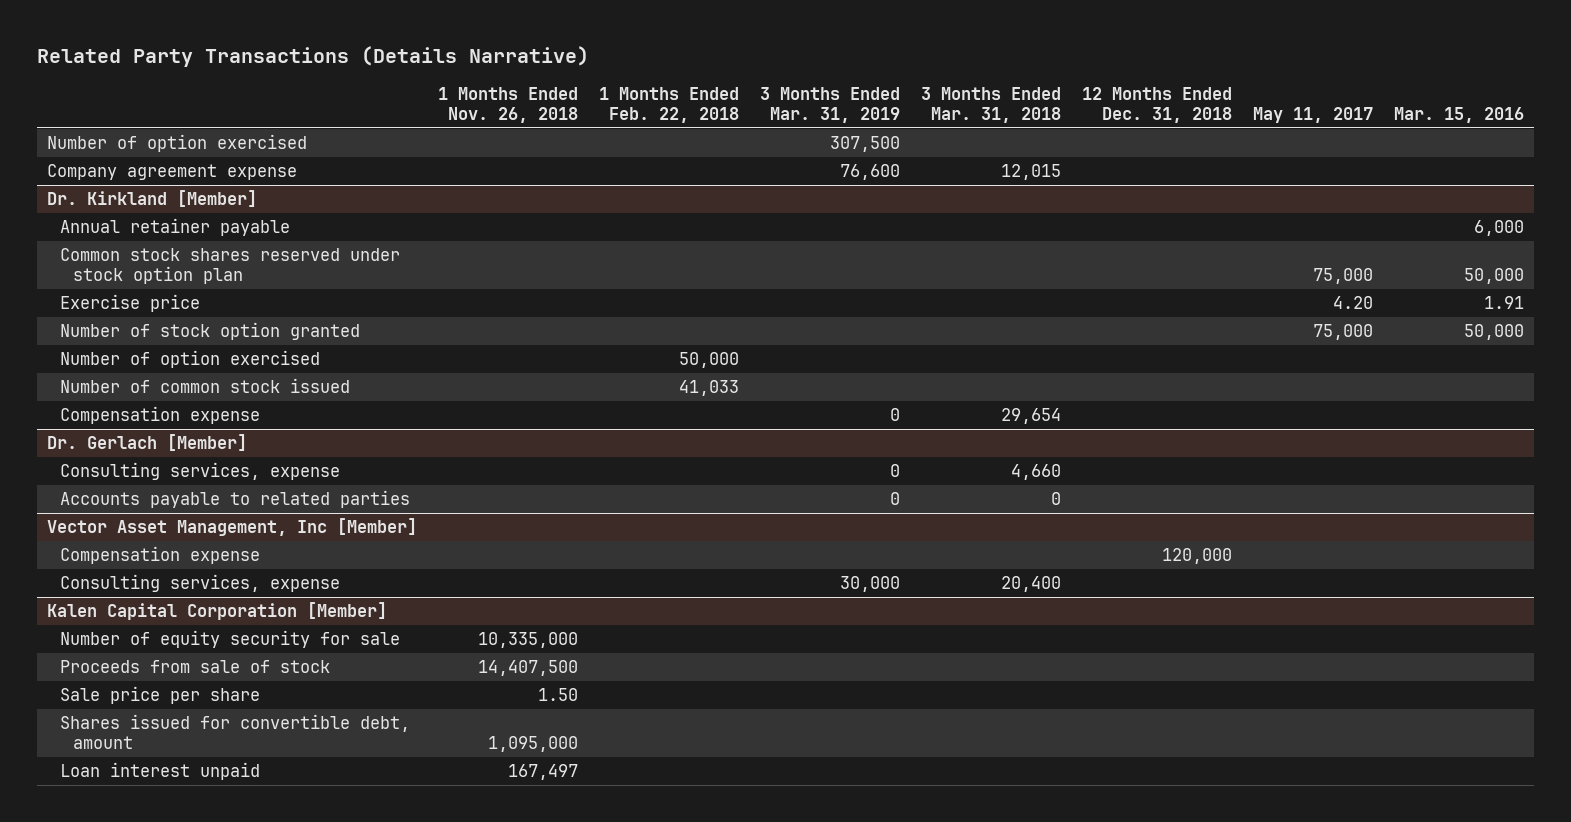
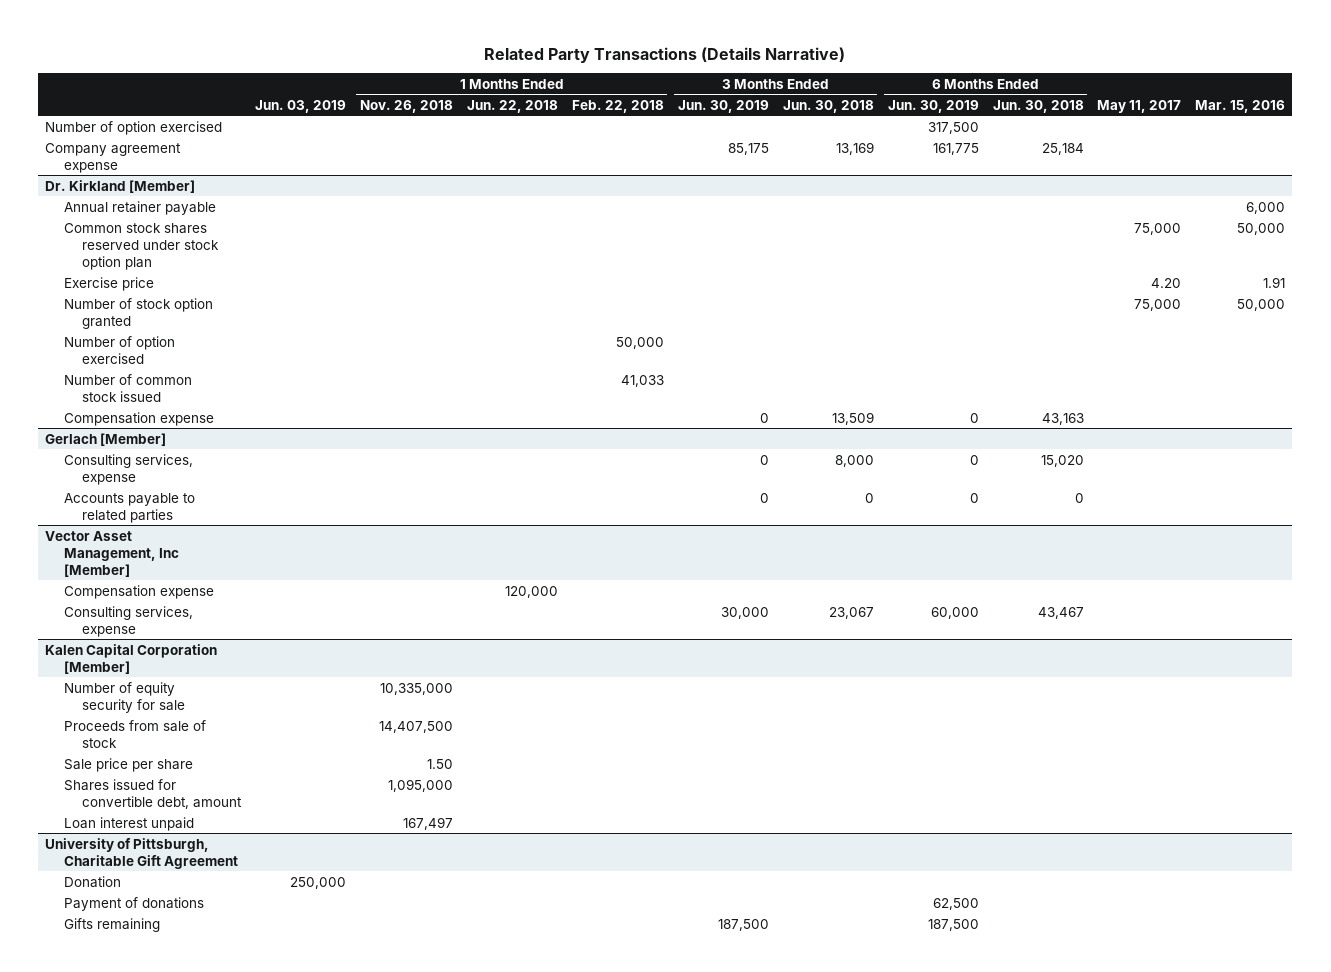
- | 1 Months Ended Nov. 26, 2018 | 1 Months Ended Feb. 22, 2018 | 3 Months Ended Mar. 31, 2019 | 3 Months Ended Mar. 31, 2018 | 12 Months Ended Dec. 31, 2018 | May 11, 2017 | Mar. 15, 2016
+ | Jun. 03, 2019 | 1 Months Ended Nov. 26, 2018 | 1 Months Ended Jun. 22, 2018 | 1 Months Ended Feb. 22, 2018 | 3 Months Ended Jun. 30, 2019 | 3 Months Ended Jun. 30, 2018 | 6 Months Ended Jun. 30, 2019 | 6 Months Ended Jun. 30, 2018 | May 11, 2017 | Mar. 15, 2016
- Dr. Gerlach [Member]
+ Gerlach [Member]
+ University of Pittsburgh, Charitable Gift Agreement
+ Donation | 250,000 | | | | | | | | |
+ Payment of donations | | | | | | | 62,500 | | |
+ Gifts remaining | | | | | 187,500 | | 187,500 | | |

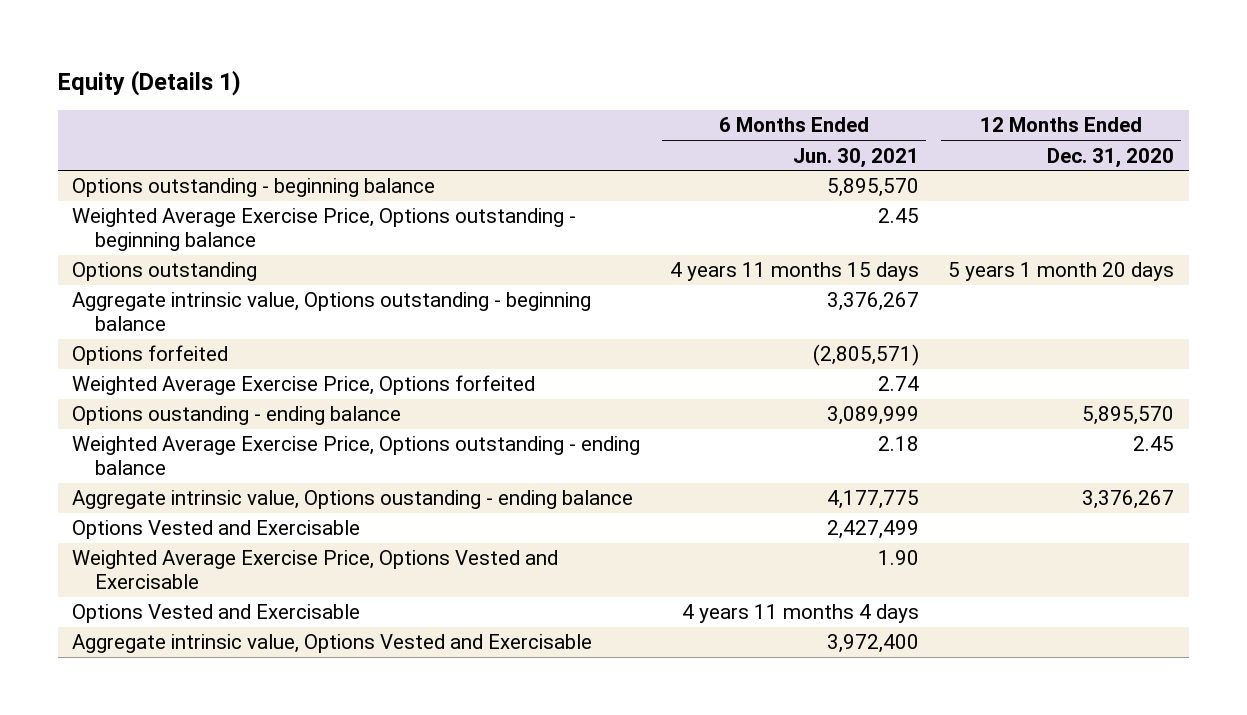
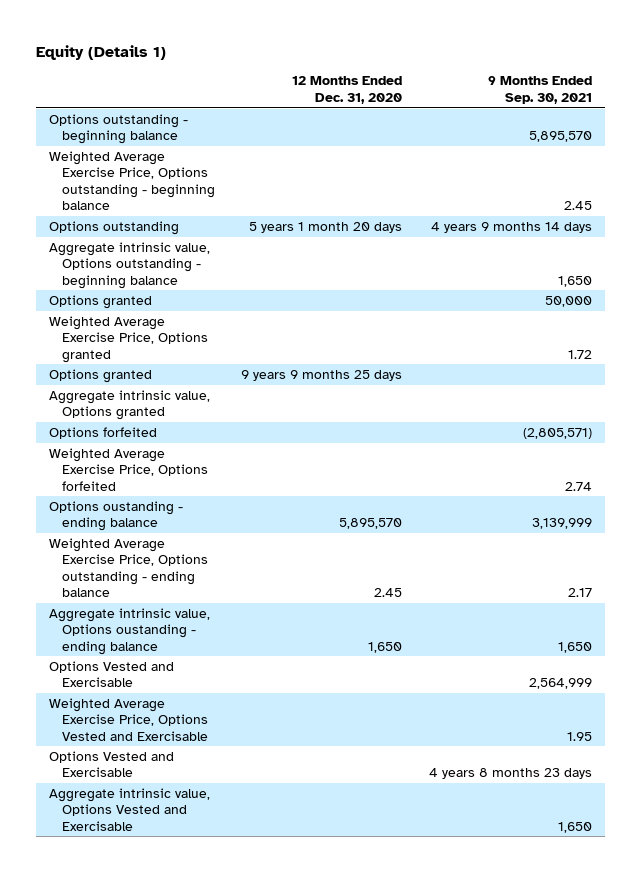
- | 6 Months Ended Jun. 30, 2021 | 12 Months Ended Dec. 31, 2020
+ | 12 Months Ended Dec. 31, 2020 | 9 Months Ended Sep. 30, 2021
+ Options granted | | 50,000
+ Weighted Average Exercise Price, Options granted | | 1.72
+ Options granted | 9 years 9 months 25 days |
+ Aggregate intrinsic value, Options granted
- Aggregate intrinsic value, Options oustanding - ending balance | 4,177,775 | 3,376,267
+ Aggregate intrinsic value, Options oustanding - ending balance | 1,650 | 1,650

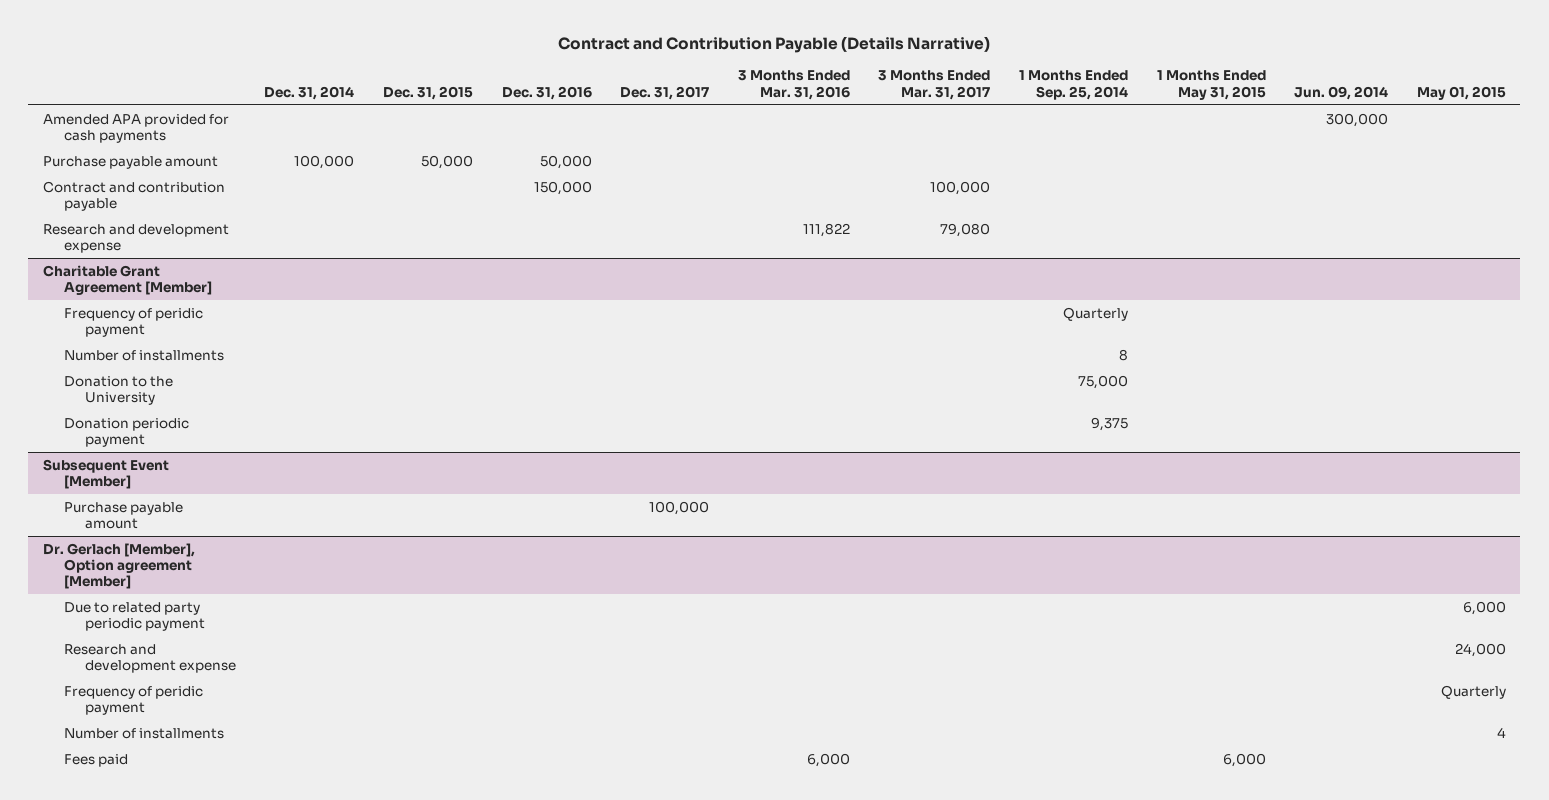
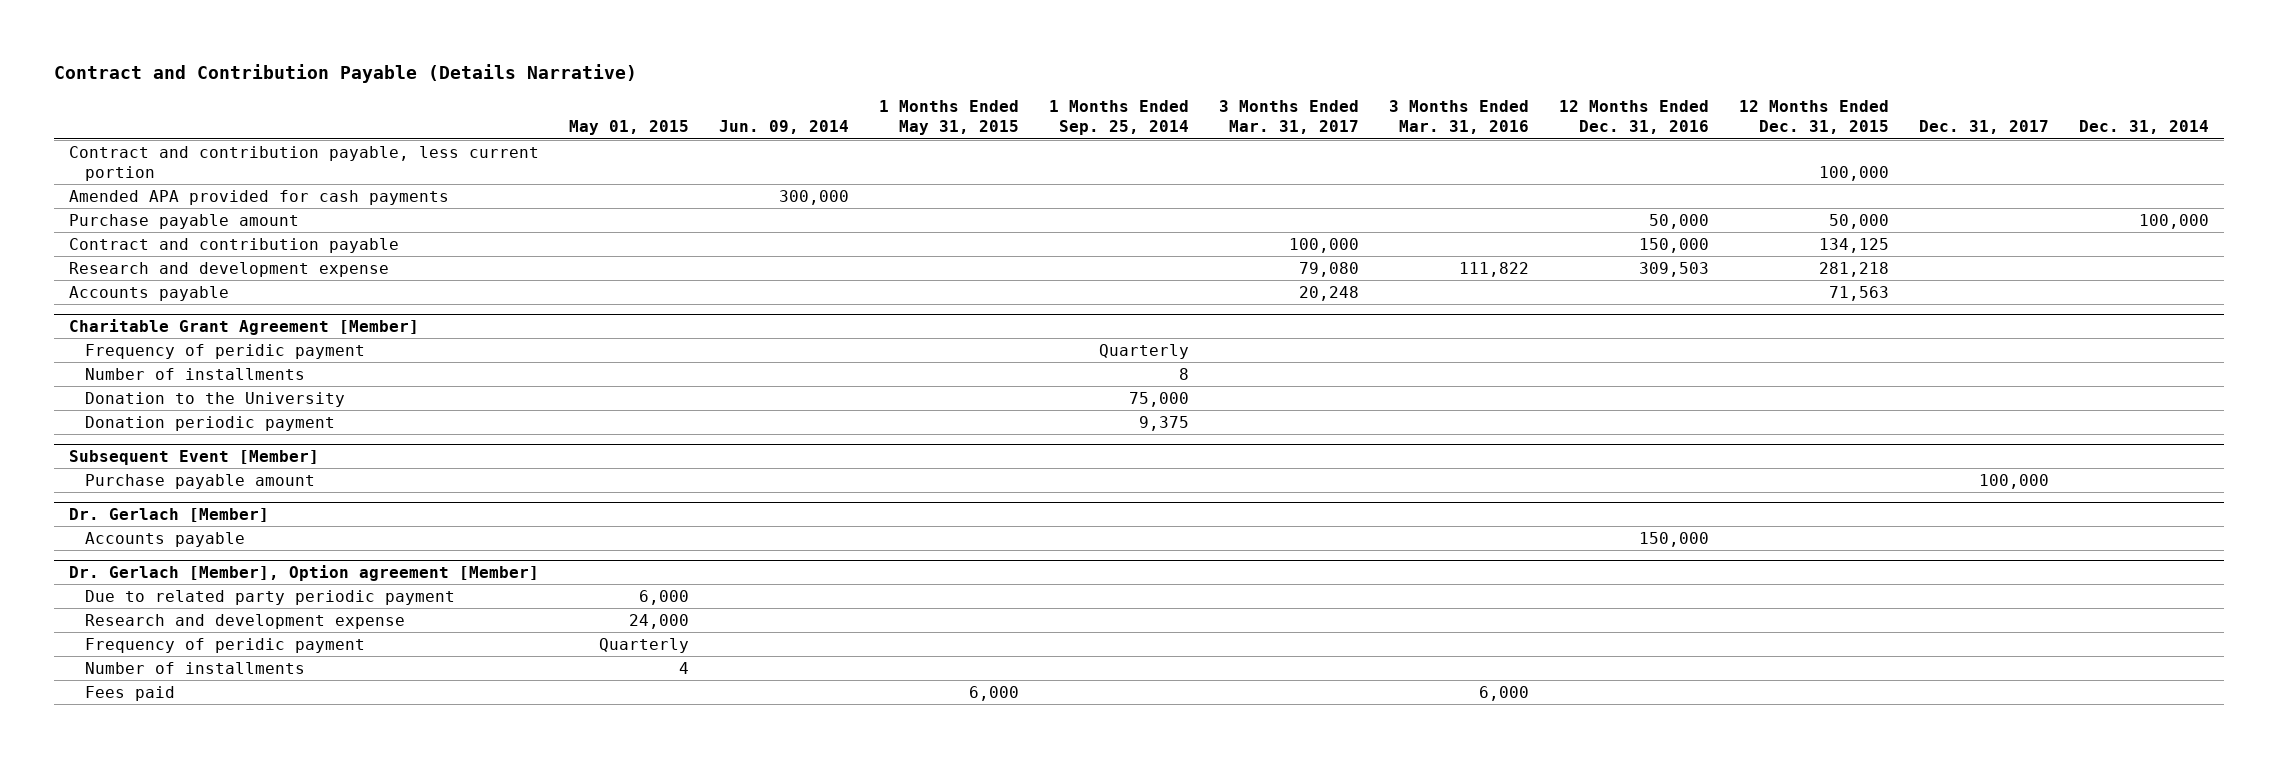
- | Dec. 31, 2014 | Dec. 31, 2015 | Dec. 31, 2016 | Dec. 31, 2017 | 3 Months Ended Mar. 31, 2016 | 3 Months Ended Mar. 31, 2017 | 1 Months Ended Sep. 25, 2014 | 1 Months Ended May 31, 2015 | Jun. 09, 2014 | May 01, 2015
+ | May 01, 2015 | Jun. 09, 2014 | 1 Months Ended May 31, 2015 | 1 Months Ended Sep. 25, 2014 | 3 Months Ended Mar. 31, 2017 | 3 Months Ended Mar. 31, 2016 | 12 Months Ended Dec. 31, 2016 | 12 Months Ended Dec. 31, 2015 | Dec. 31, 2017 | Dec. 31, 2014
+ Contract and contribution payable, less current portion | | | | | | | | 100,000 | |
+ Accounts payable | | | | | 20,248 | | | 71,563 | |
+ Dr. Gerlach [Member]
+ Accounts payable | | | | | | | 150,000 | | |

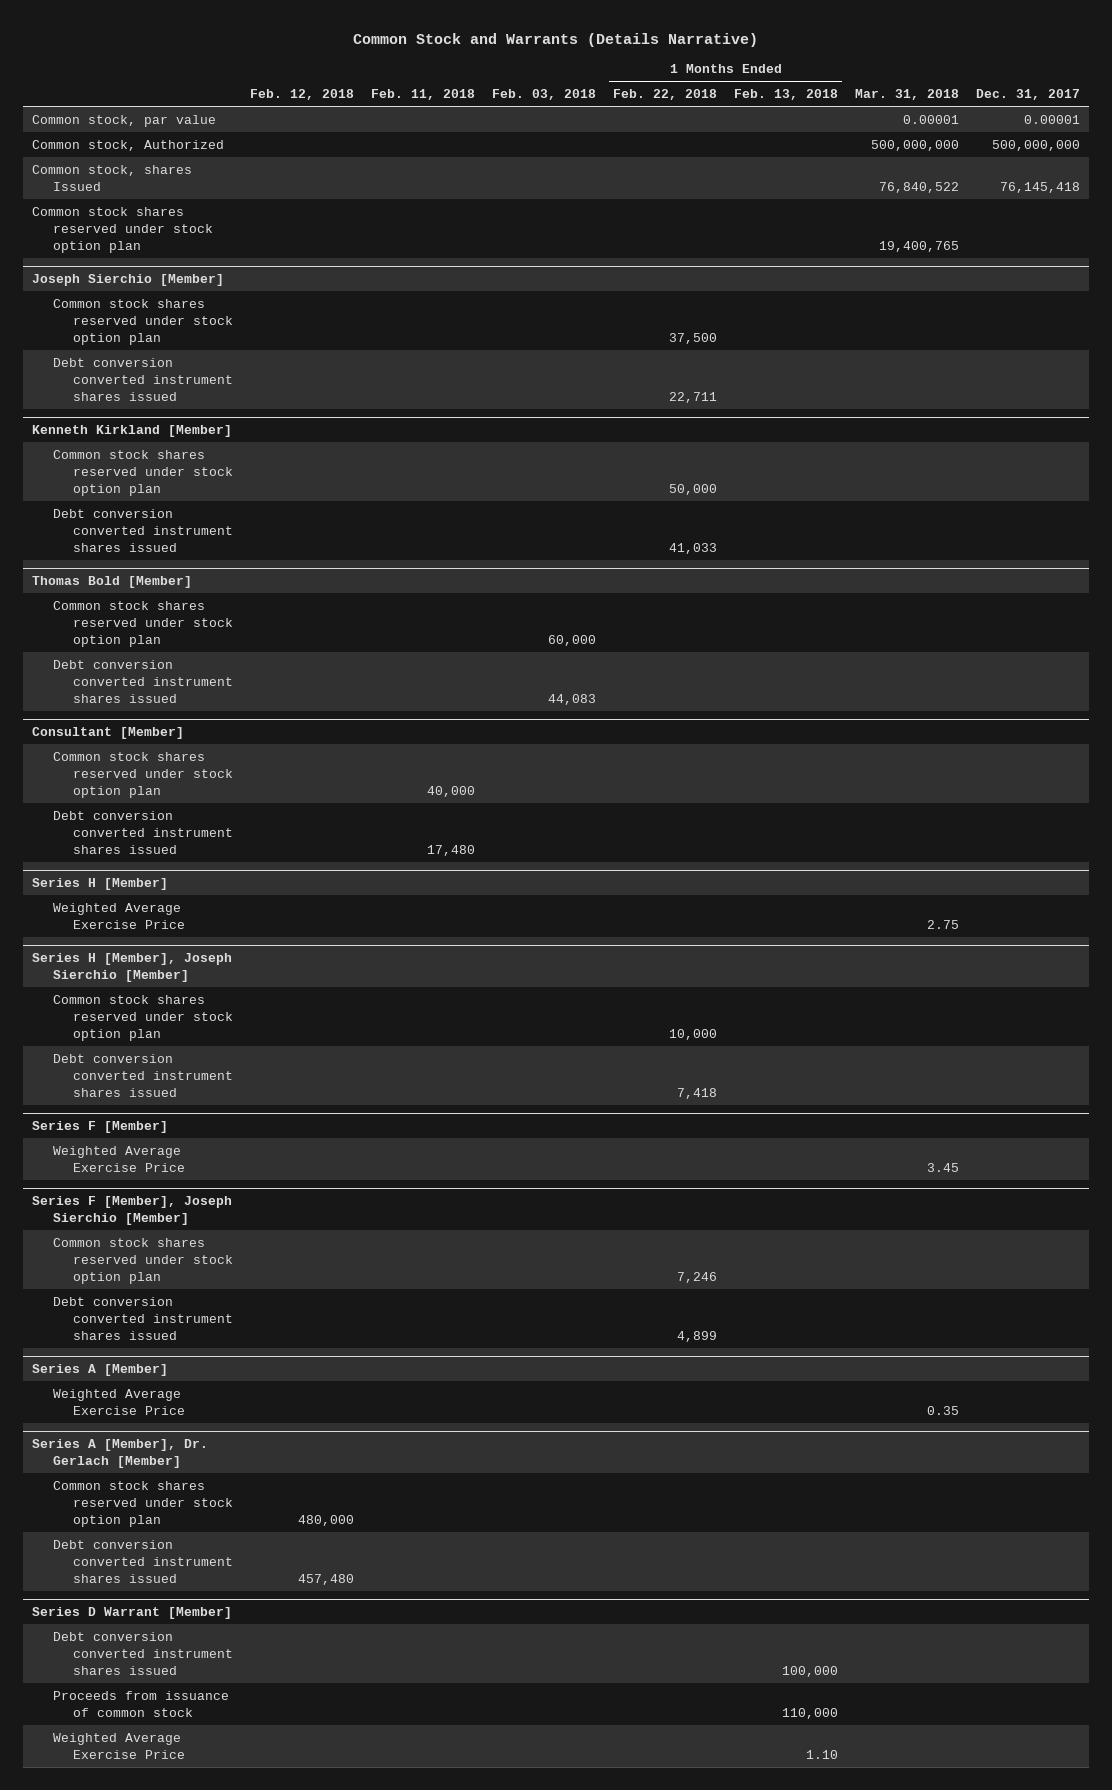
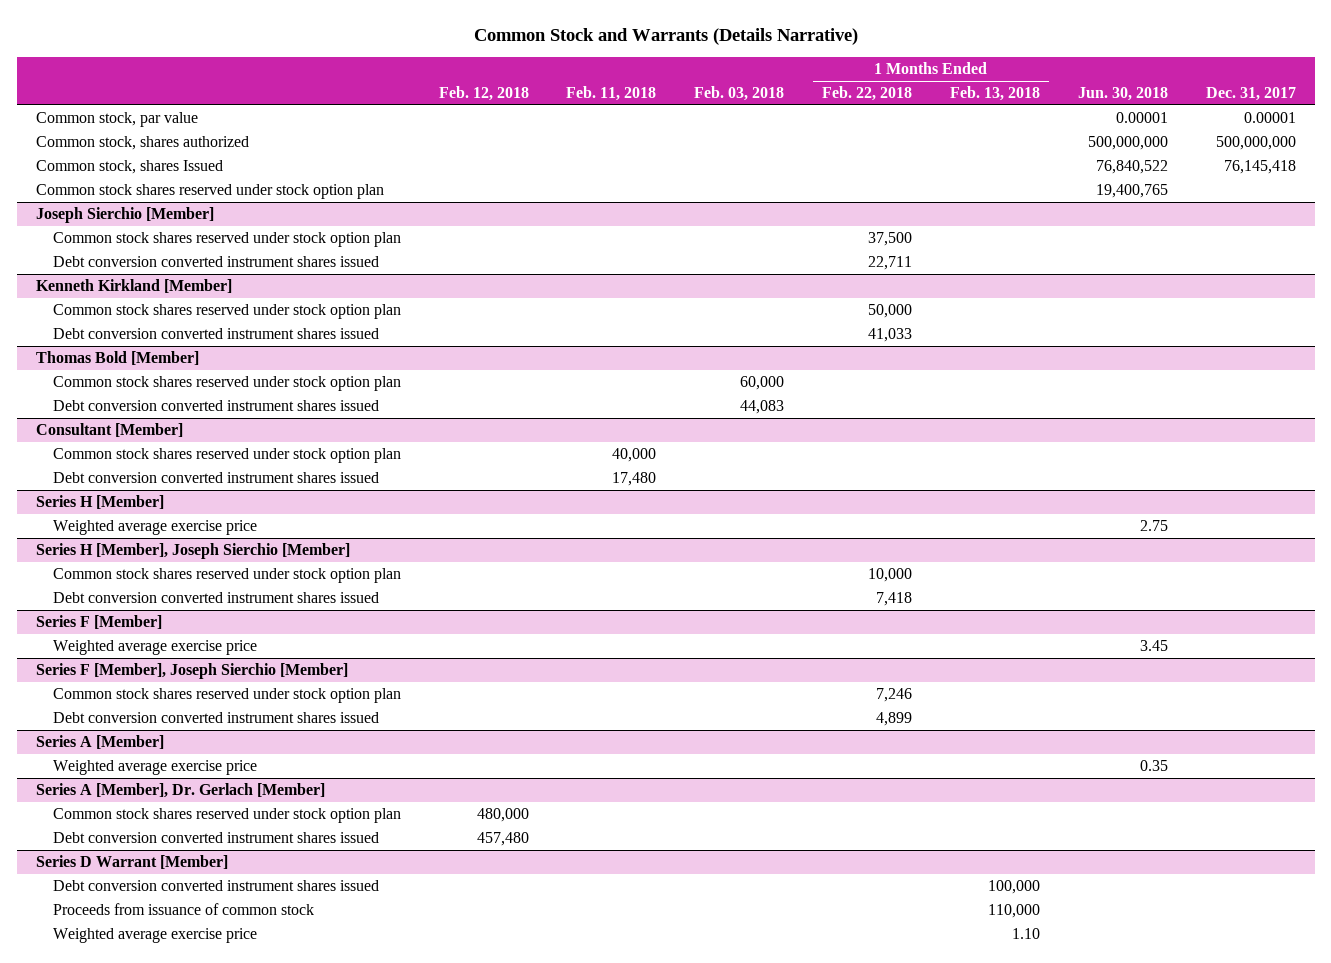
- | Feb. 12, 2018 | Feb. 11, 2018 | Feb. 03, 2018 | 1 Months Ended Feb. 22, 2018 | 1 Months Ended Feb. 13, 2018 | Mar. 31, 2018 | Dec. 31, 2017
+ | Feb. 12, 2018 | Feb. 11, 2018 | Feb. 03, 2018 | 1 Months Ended Feb. 22, 2018 | 1 Months Ended Feb. 13, 2018 | Jun. 30, 2018 | Dec. 31, 2017
- Common stock, Authorized | | | | | | 500,000,000 | 500,000,000
+ Common stock, shares authorized | | | | | | 500,000,000 | 500,000,000
@ Series H [Member]
- Weighted Average Exercise Price | | | | | | 2.75 |
+ Weighted average exercise price | | | | | | 2.75 |
@ Series F [Member]
- Weighted Average Exercise Price | | | | | | 3.45 |
+ Weighted average exercise price | | | | | | 3.45 |
@ Series A [Member]
- Weighted Average Exercise Price | | | | | | 0.35 |
+ Weighted average exercise price | | | | | | 0.35 |
@ Series D Warrant [Member]
- Weighted Average Exercise Price | | | | | 1.10 | |
+ Weighted average exercise price | | | | | 1.10 | |

